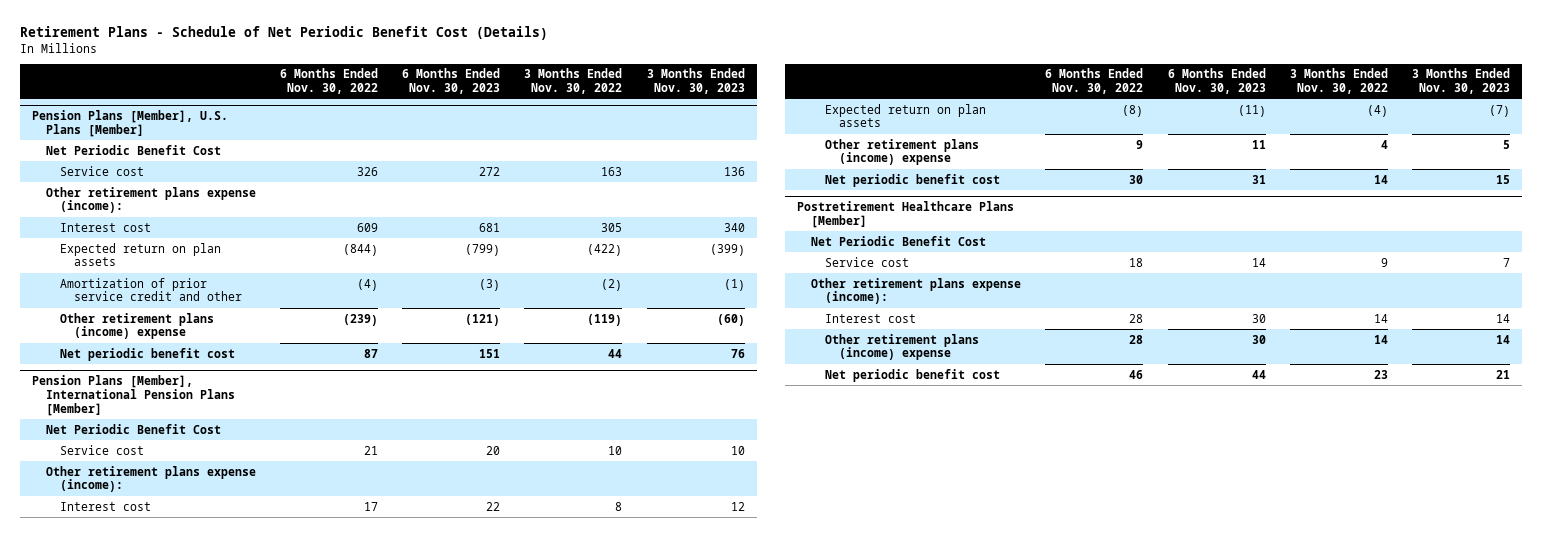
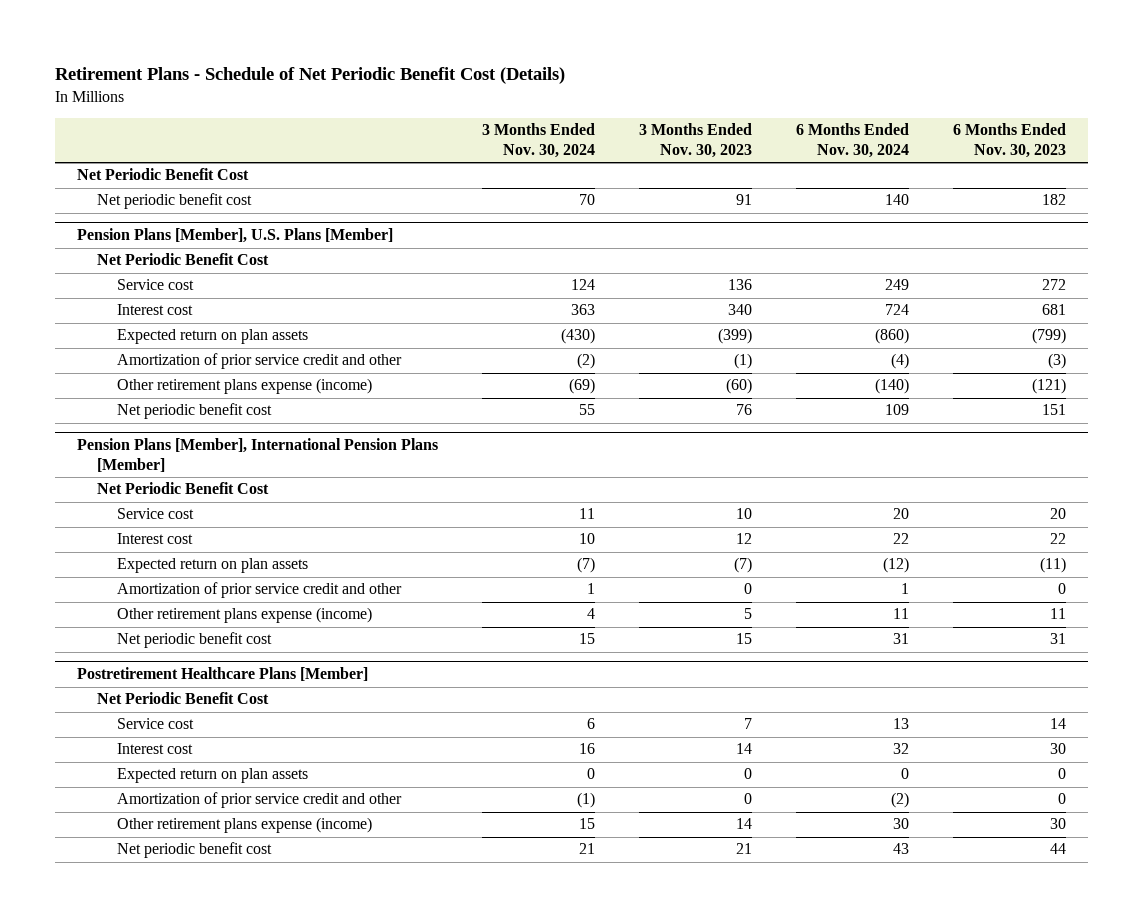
- | 6 Months Ended Nov. 30, 2022 | 6 Months Ended Nov. 30, 2023 | 3 Months Ended Nov. 30, 2022 | 3 Months Ended Nov. 30, 2023
+ | 3 Months Ended Nov. 30, 2024 | 3 Months Ended Nov. 30, 2023 | 6 Months Ended Nov. 30, 2024 | 6 Months Ended Nov. 30, 2023
+ Net Periodic Benefit Cost
+ Net periodic benefit cost | 70 | 91 | 140 | 182
@ Pension Plans [Member], U.S. Plans [Member]
- Other retirement plans expense (income):
- Other retirement plans (income) expense | (239) | (121) | (119) | (60)
+ Other retirement plans expense (income) | (69) | (60) | (140) | (121)
@ Pension Plans [Member], International Pension Plans [Member]
- Other retirement plans expense (income):
- Other retirement plans (income) expense | 9 | 11 | 4 | 5
+ Amortization of prior service credit and other | 1 | 0 | 1 | 0
+ Other retirement plans expense (income) | 4 | 5 | 11 | 11
@ Postretirement Healthcare Plans [Member]
- Other retirement plans expense (income):
- Other retirement plans (income) expense | 28 | 30 | 14 | 14
+ Expected return on plan assets | 0 | 0 | 0 | 0
+ Amortization of prior service credit and other | (1) | 0 | (2) | 0
+ Other retirement plans expense (income) | 15 | 14 | 30 | 30

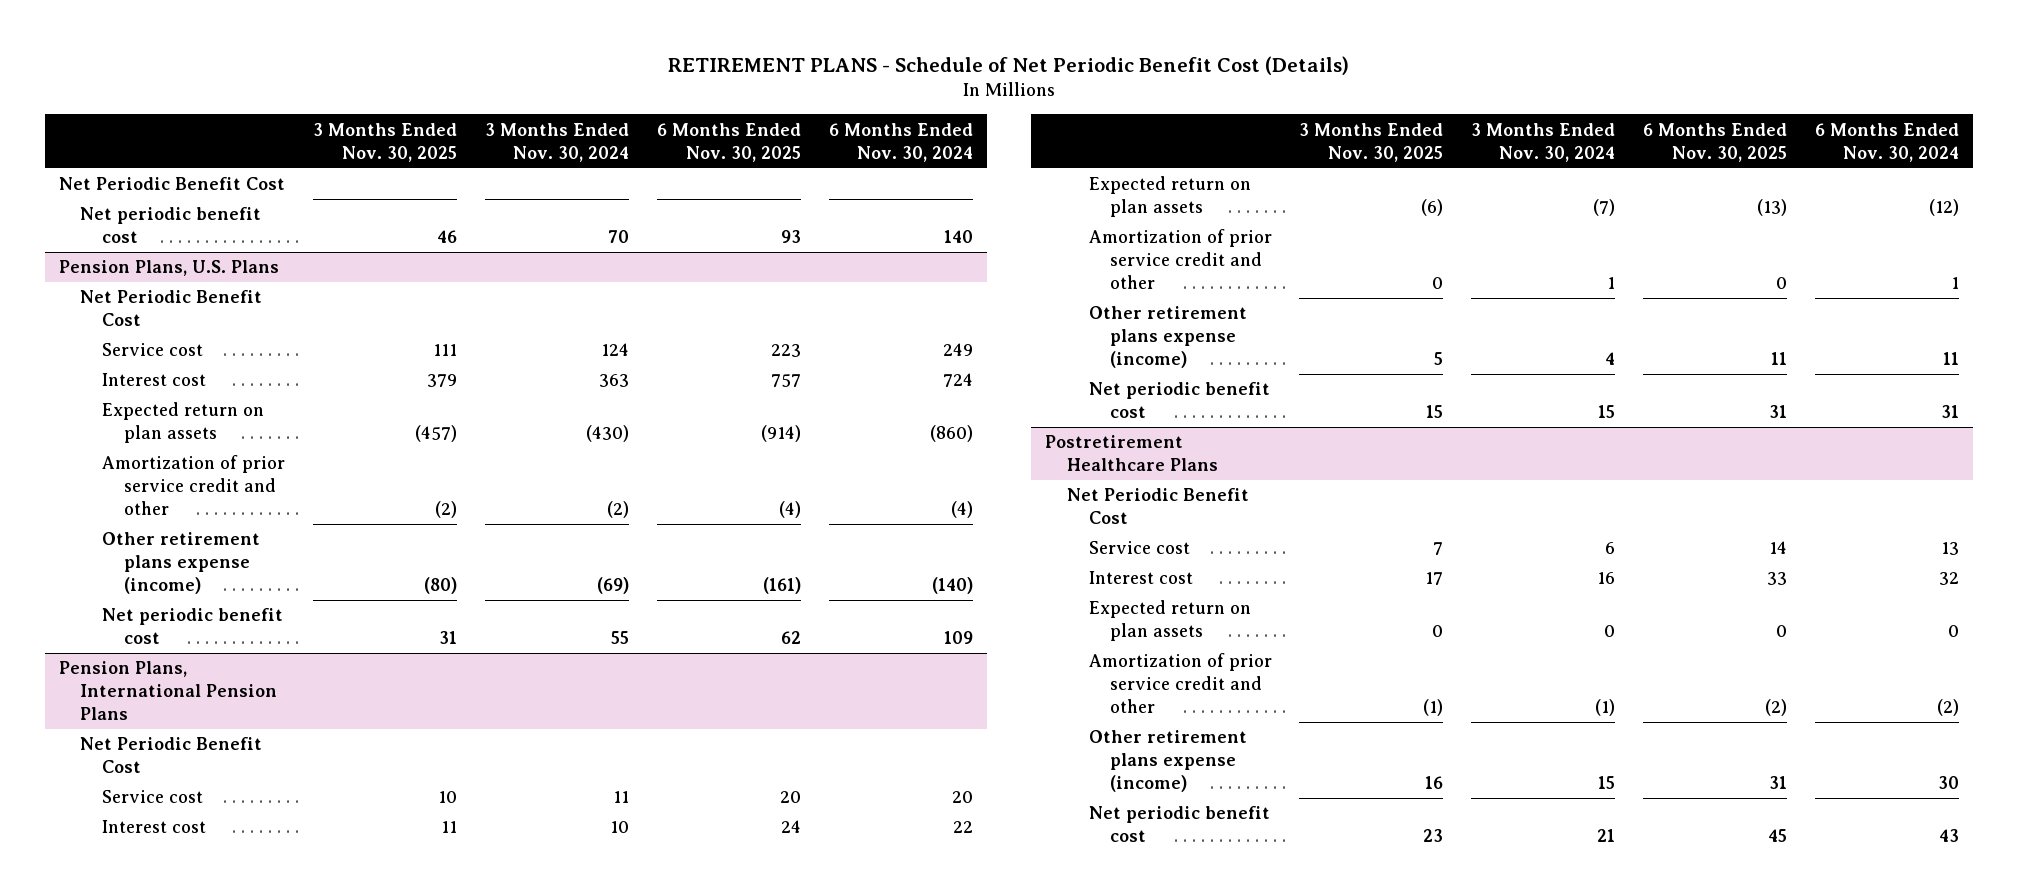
- Retirement Plans - Schedule of Net Periodic Benefit Cost (Details)
+ RETIREMENT PLANS - Schedule of Net Periodic Benefit Cost (Details)
- | 3 Months Ended Nov. 30, 2024 | 3 Months Ended Nov. 30, 2023 | 6 Months Ended Nov. 30, 2024 | 6 Months Ended Nov. 30, 2023
+ | 3 Months Ended Nov. 30, 2025 | 3 Months Ended Nov. 30, 2024 | 6 Months Ended Nov. 30, 2025 | 6 Months Ended Nov. 30, 2024
- Pension Plans [Member], U.S. Plans [Member]
+ Pension Plans, U.S. Plans
- Pension Plans [Member], International Pension Plans [Member]
+ Pension Plans, International Pension Plans
- Postretirement Healthcare Plans [Member]
+ Postretirement Healthcare Plans

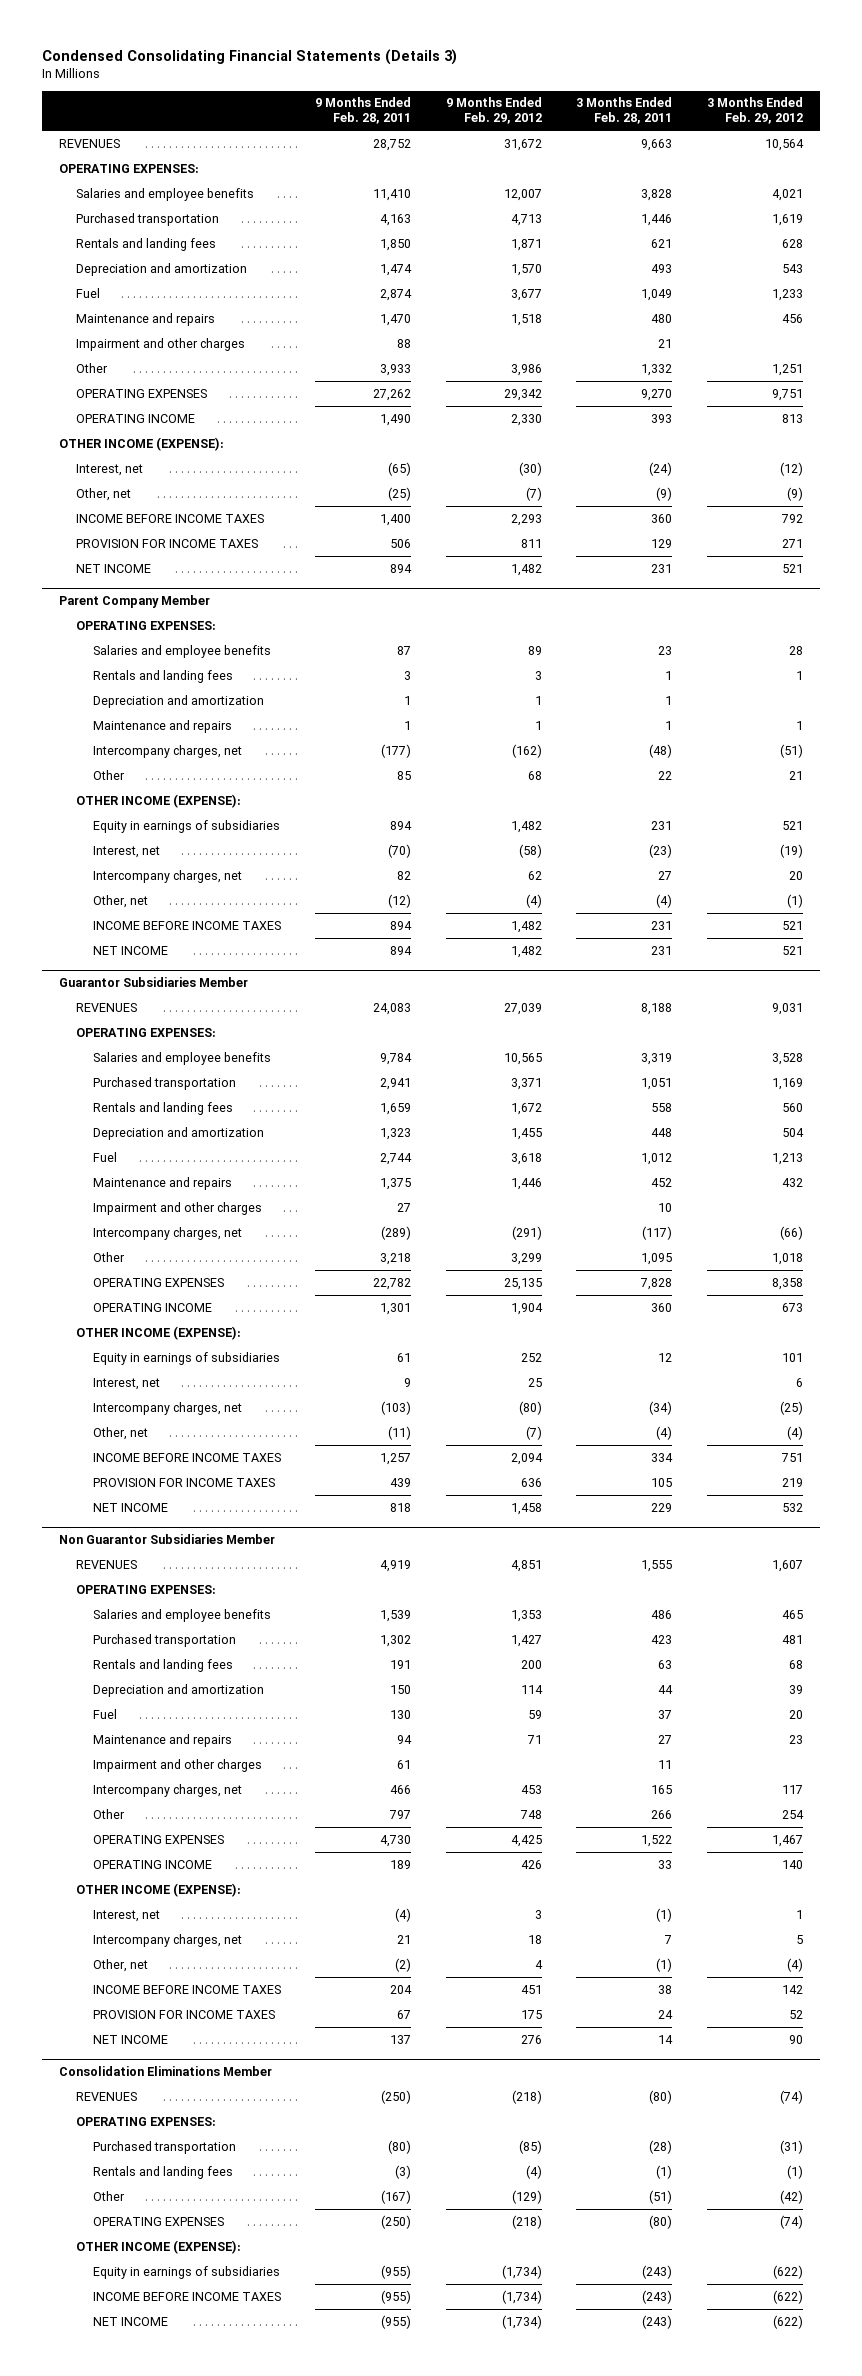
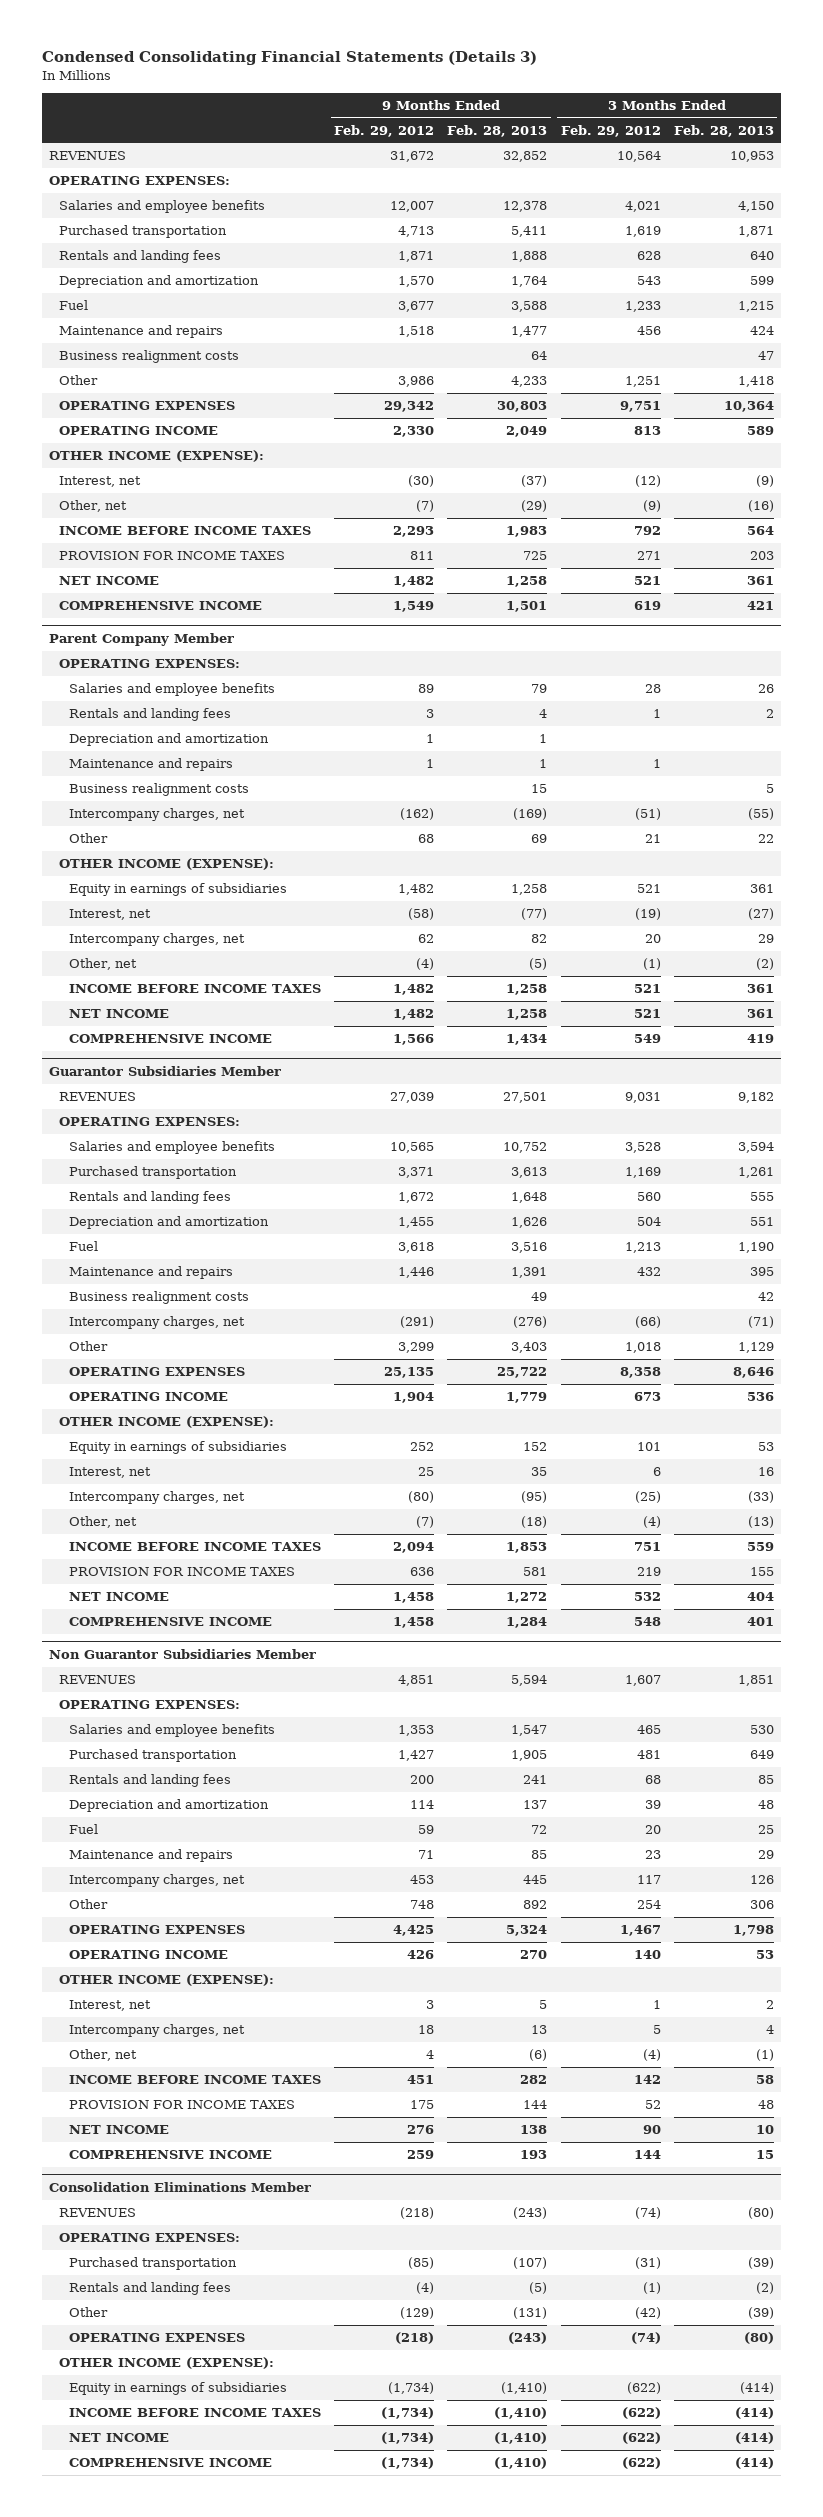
- | 9 Months Ended Feb. 28, 2011 | 9 Months Ended Feb. 29, 2012 | 3 Months Ended Feb. 28, 2011 | 3 Months Ended Feb. 29, 2012
+ | 9 Months Ended Feb. 29, 2012 | 9 Months Ended Feb. 28, 2013 | 3 Months Ended Feb. 29, 2012 | 3 Months Ended Feb. 28, 2013
- Impairment and other charges | 88 | | 21 |
+ Business realignment costs | | 64 | | 47
+ COMPREHENSIVE INCOME | 1,549 | 1,501 | 619 | 421
@ Parent Company Member
+ Business realignment costs | | 15 | | 5
+ COMPREHENSIVE INCOME | 1,566 | 1,434 | 549 | 419
@ Guarantor Subsidiaries Member
- Impairment and other charges | 27 | | 10 |
+ Business realignment costs | | 49 | | 42
+ COMPREHENSIVE INCOME | 1,458 | 1,284 | 548 | 401
@ Non Guarantor Subsidiaries Member
- Impairment and other charges | 61 | | 11 |
+ COMPREHENSIVE INCOME | 259 | 193 | 144 | 15
@ Consolidation Eliminations Member
+ COMPREHENSIVE INCOME | (1,734) | (1,410) | (622) | (414)

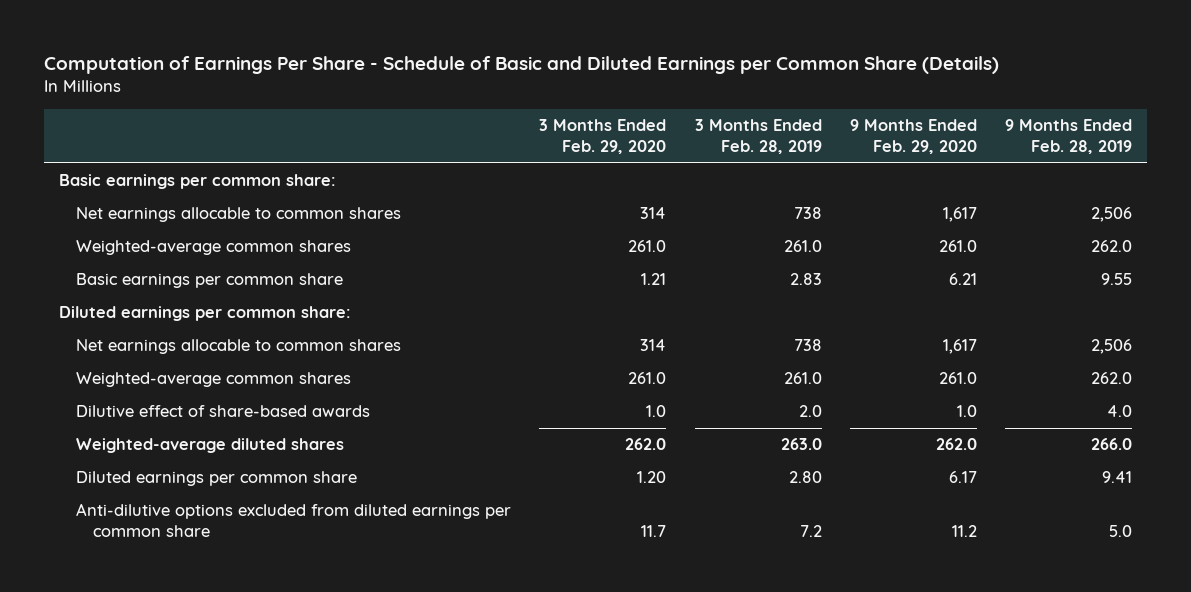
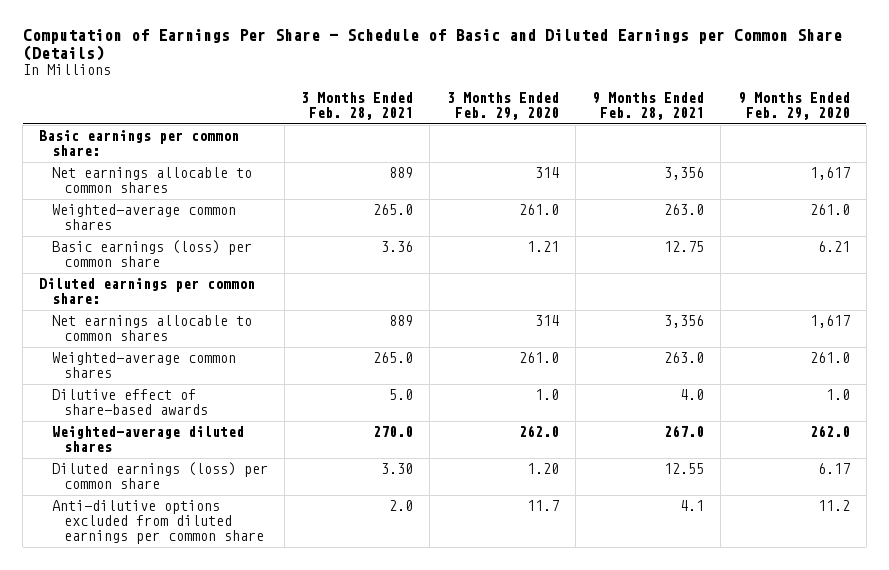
- | 3 Months Ended Feb. 29, 2020 | 3 Months Ended Feb. 28, 2019 | 9 Months Ended Feb. 29, 2020 | 9 Months Ended Feb. 28, 2019
+ | 3 Months Ended Feb. 28, 2021 | 3 Months Ended Feb. 29, 2020 | 9 Months Ended Feb. 28, 2021 | 9 Months Ended Feb. 29, 2020
- Basic earnings per common share | 1.21 | 2.83 | 6.21 | 9.55
+ Basic earnings (loss) per common share | 3.36 | 1.21 | 12.75 | 6.21
- Diluted earnings per common share | 1.20 | 2.80 | 6.17 | 9.41
+ Diluted earnings (loss) per common share | 3.30 | 1.20 | 12.55 | 6.17

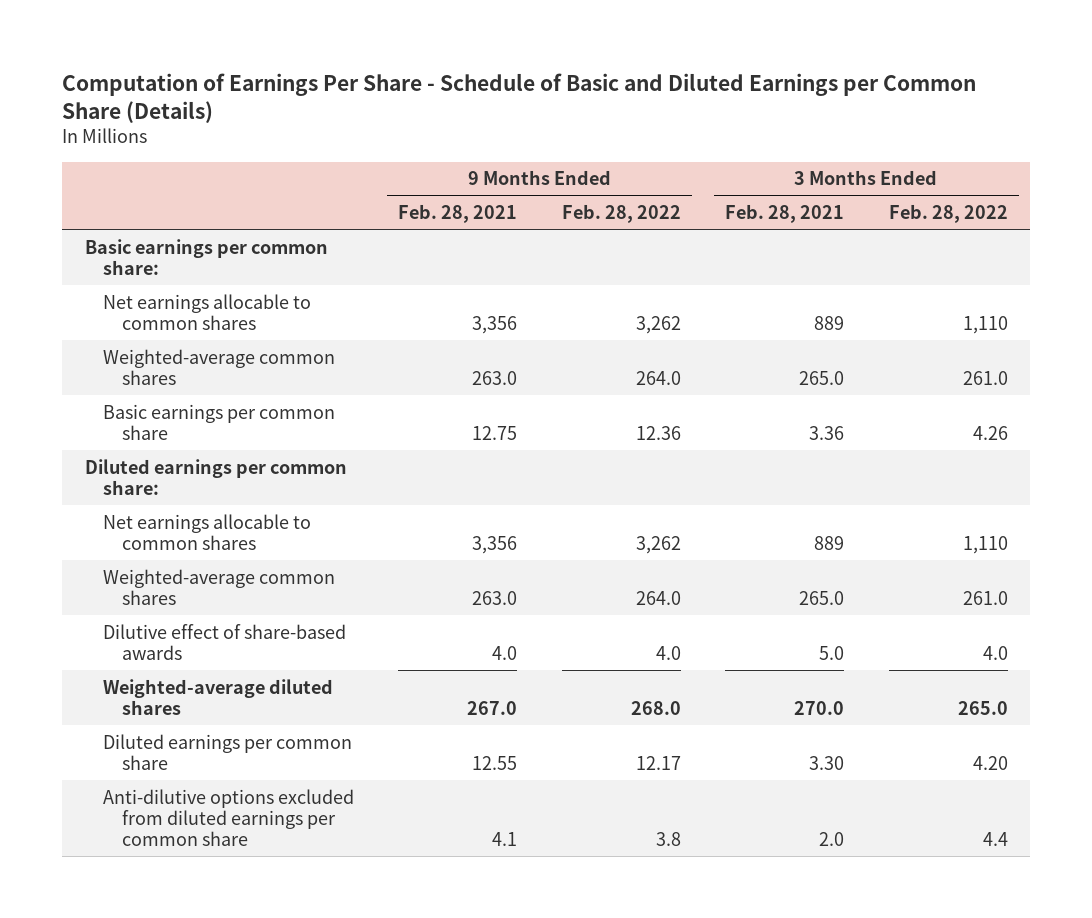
- | 3 Months Ended Feb. 28, 2021 | 3 Months Ended Feb. 29, 2020 | 9 Months Ended Feb. 28, 2021 | 9 Months Ended Feb. 29, 2020
+ | 9 Months Ended Feb. 28, 2021 | 9 Months Ended Feb. 28, 2022 | 3 Months Ended Feb. 28, 2021 | 3 Months Ended Feb. 28, 2022
- Basic earnings (loss) per common share | 3.36 | 1.21 | 12.75 | 6.21
+ Basic earnings per common share | 12.75 | 12.36 | 3.36 | 4.26
- Diluted earnings (loss) per common share | 3.30 | 1.20 | 12.55 | 6.17
+ Diluted earnings per common share | 12.55 | 12.17 | 3.30 | 4.20

